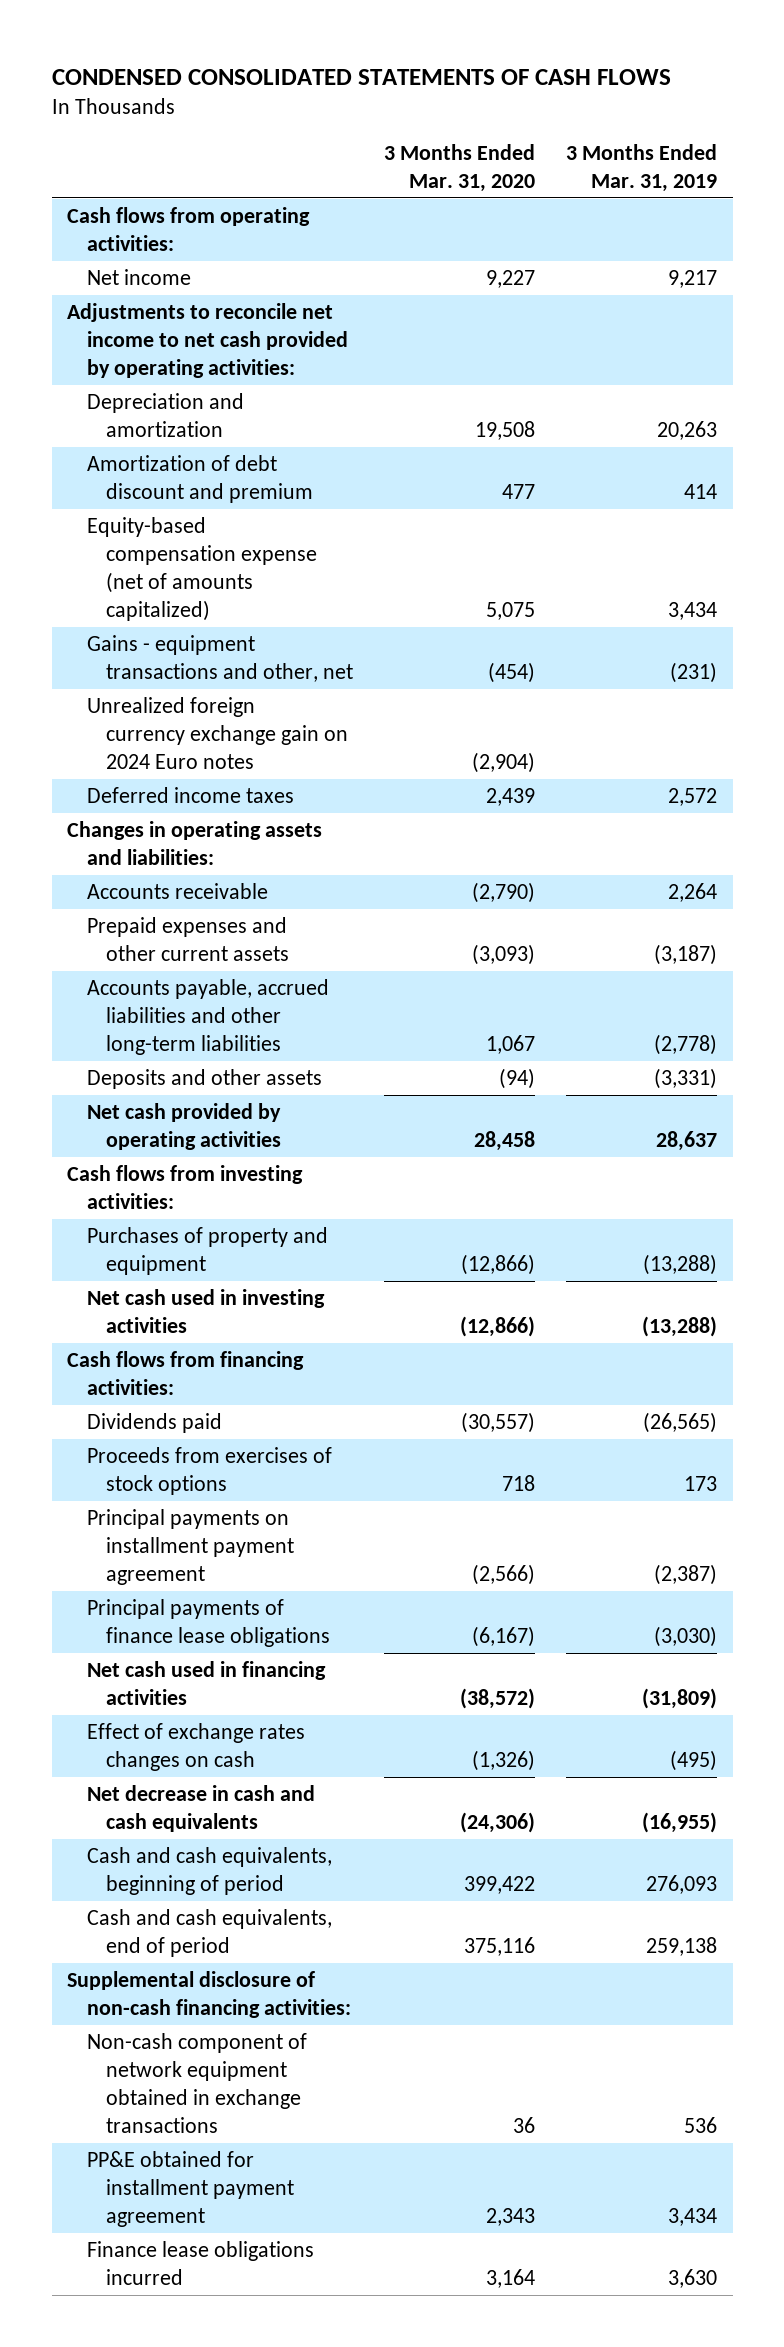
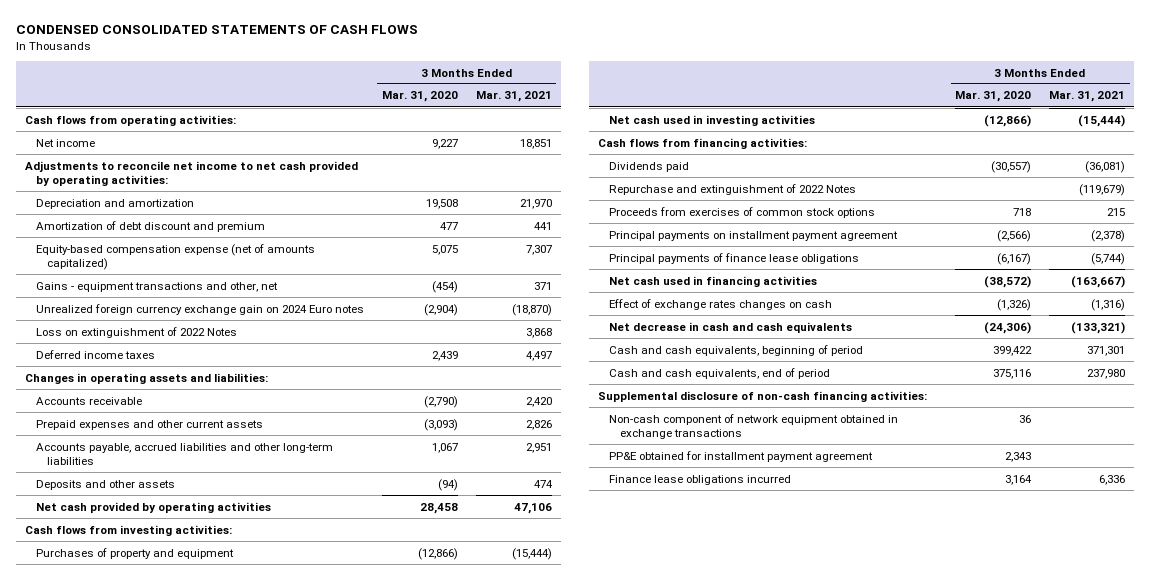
- | 3 Months Ended Mar. 31, 2020 | 3 Months Ended Mar. 31, 2019
+ | 3 Months Ended Mar. 31, 2020 | 3 Months Ended Mar. 31, 2021
+ Loss on extinguishment of 2022 Notes | | 3,868
- Proceeds from exercises of stock options | 718 | 173
+ Repurchase and extinguishment of 2022 Notes | | (119,679)
+ Proceeds from exercises of common stock options | 718 | 215

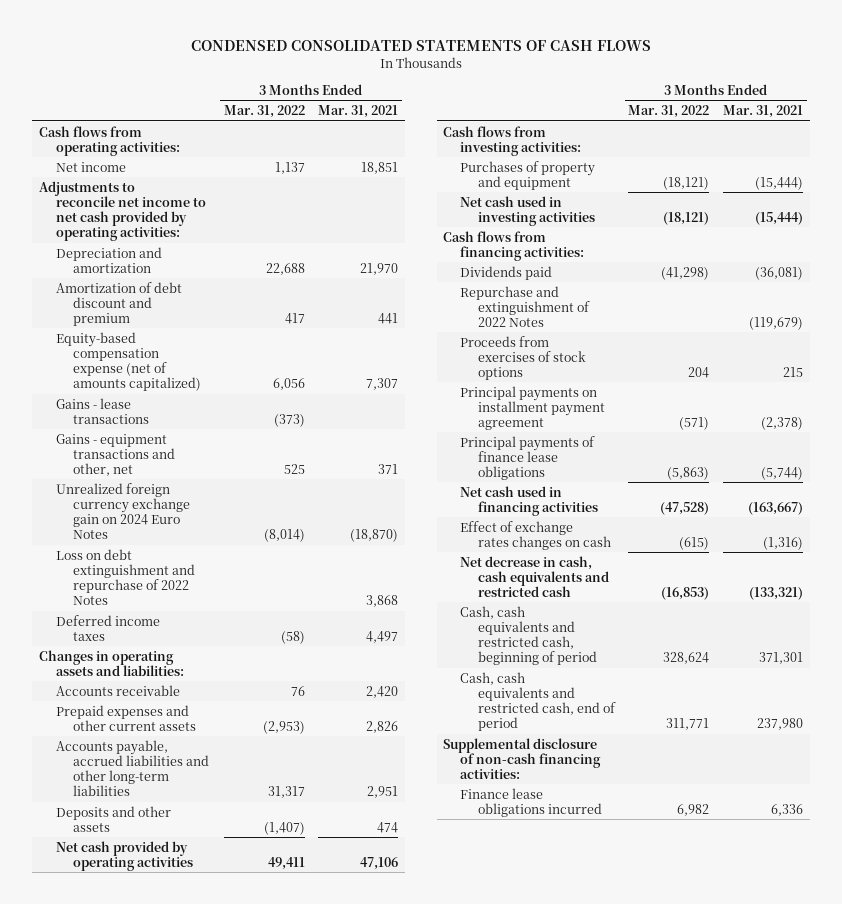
- | 3 Months Ended Mar. 31, 2020 | 3 Months Ended Mar. 31, 2021
+ | 3 Months Ended Mar. 31, 2022 | 3 Months Ended Mar. 31, 2021
+ Gains - lease transactions | (373) |
- Unrealized foreign currency exchange gain on 2024 Euro notes | (2,904) | (18,870)
- Loss on extinguishment of 2022 Notes | | 3,868
+ Unrealized foreign currency exchange gain on 2024 Euro Notes | (8,014) | (18,870)
+ Loss on debt extinguishment and repurchase of 2022 Notes | | 3,868
- Proceeds from exercises of common stock options | 718 | 215
+ Proceeds from exercises of stock options | 204 | 215
- Net decrease in cash and cash equivalents | (24,306) | (133,321)
- Cash and cash equivalents, beginning of period | 399,422 | 371,301
- Cash and cash equivalents, end of period | 375,116 | 237,980
+ Net decrease in cash, cash equivalents and restricted cash | (16,853) | (133,321)
+ Cash, cash equivalents and restricted cash, beginning of period | 328,624 | 371,301
+ Cash, cash equivalents and restricted cash, end of period | 311,771 | 237,980
- Non-cash component of network equipment obtained in exchange transactions | 36 |
- PP&E obtained for installment payment agreement | 2,343 |

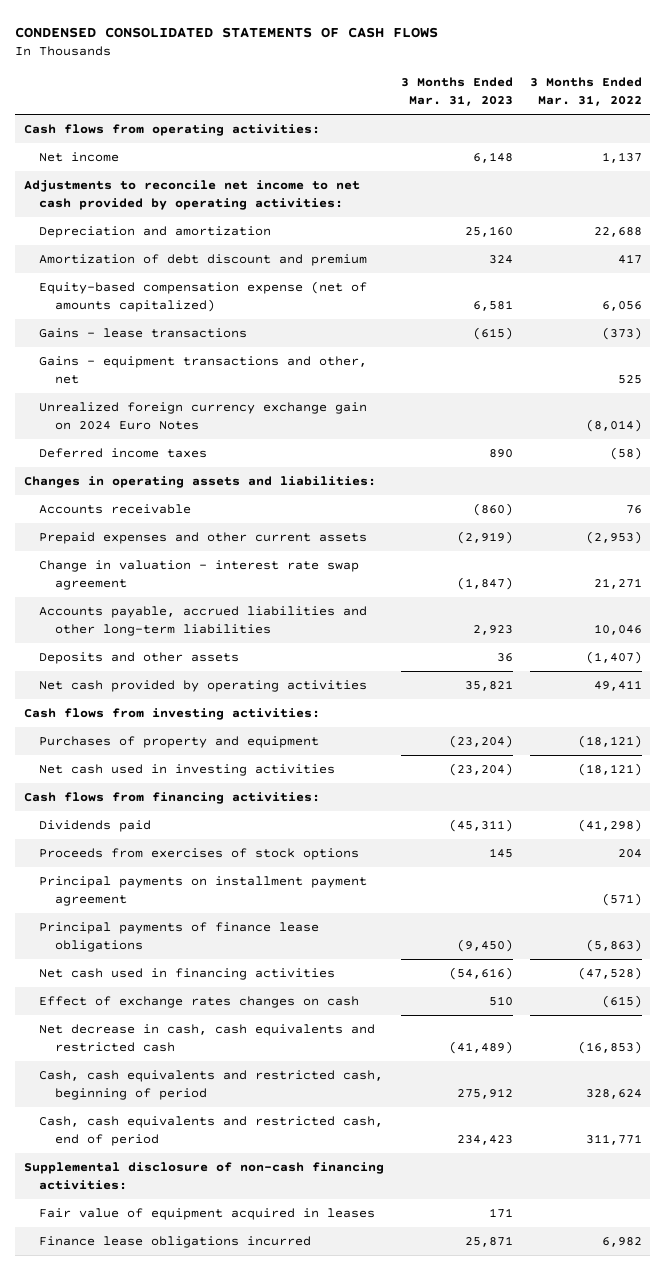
- | 3 Months Ended Mar. 31, 2022 | 3 Months Ended Mar. 31, 2021
+ | 3 Months Ended Mar. 31, 2023 | 3 Months Ended Mar. 31, 2022
- Loss on debt extinguishment and repurchase of 2022 Notes | | 3,868
- Accounts payable, accrued liabilities and other long-term liabilities | 31,317 | 2,951
+ Change in valuation - interest rate swap agreement | (1,847) | 21,271
+ Accounts payable, accrued liabilities and other long-term liabilities | 2,923 | 10,046
- Repurchase and extinguishment of 2022 Notes | | (119,679)
+ Fair value of equipment acquired in leases | 171 |

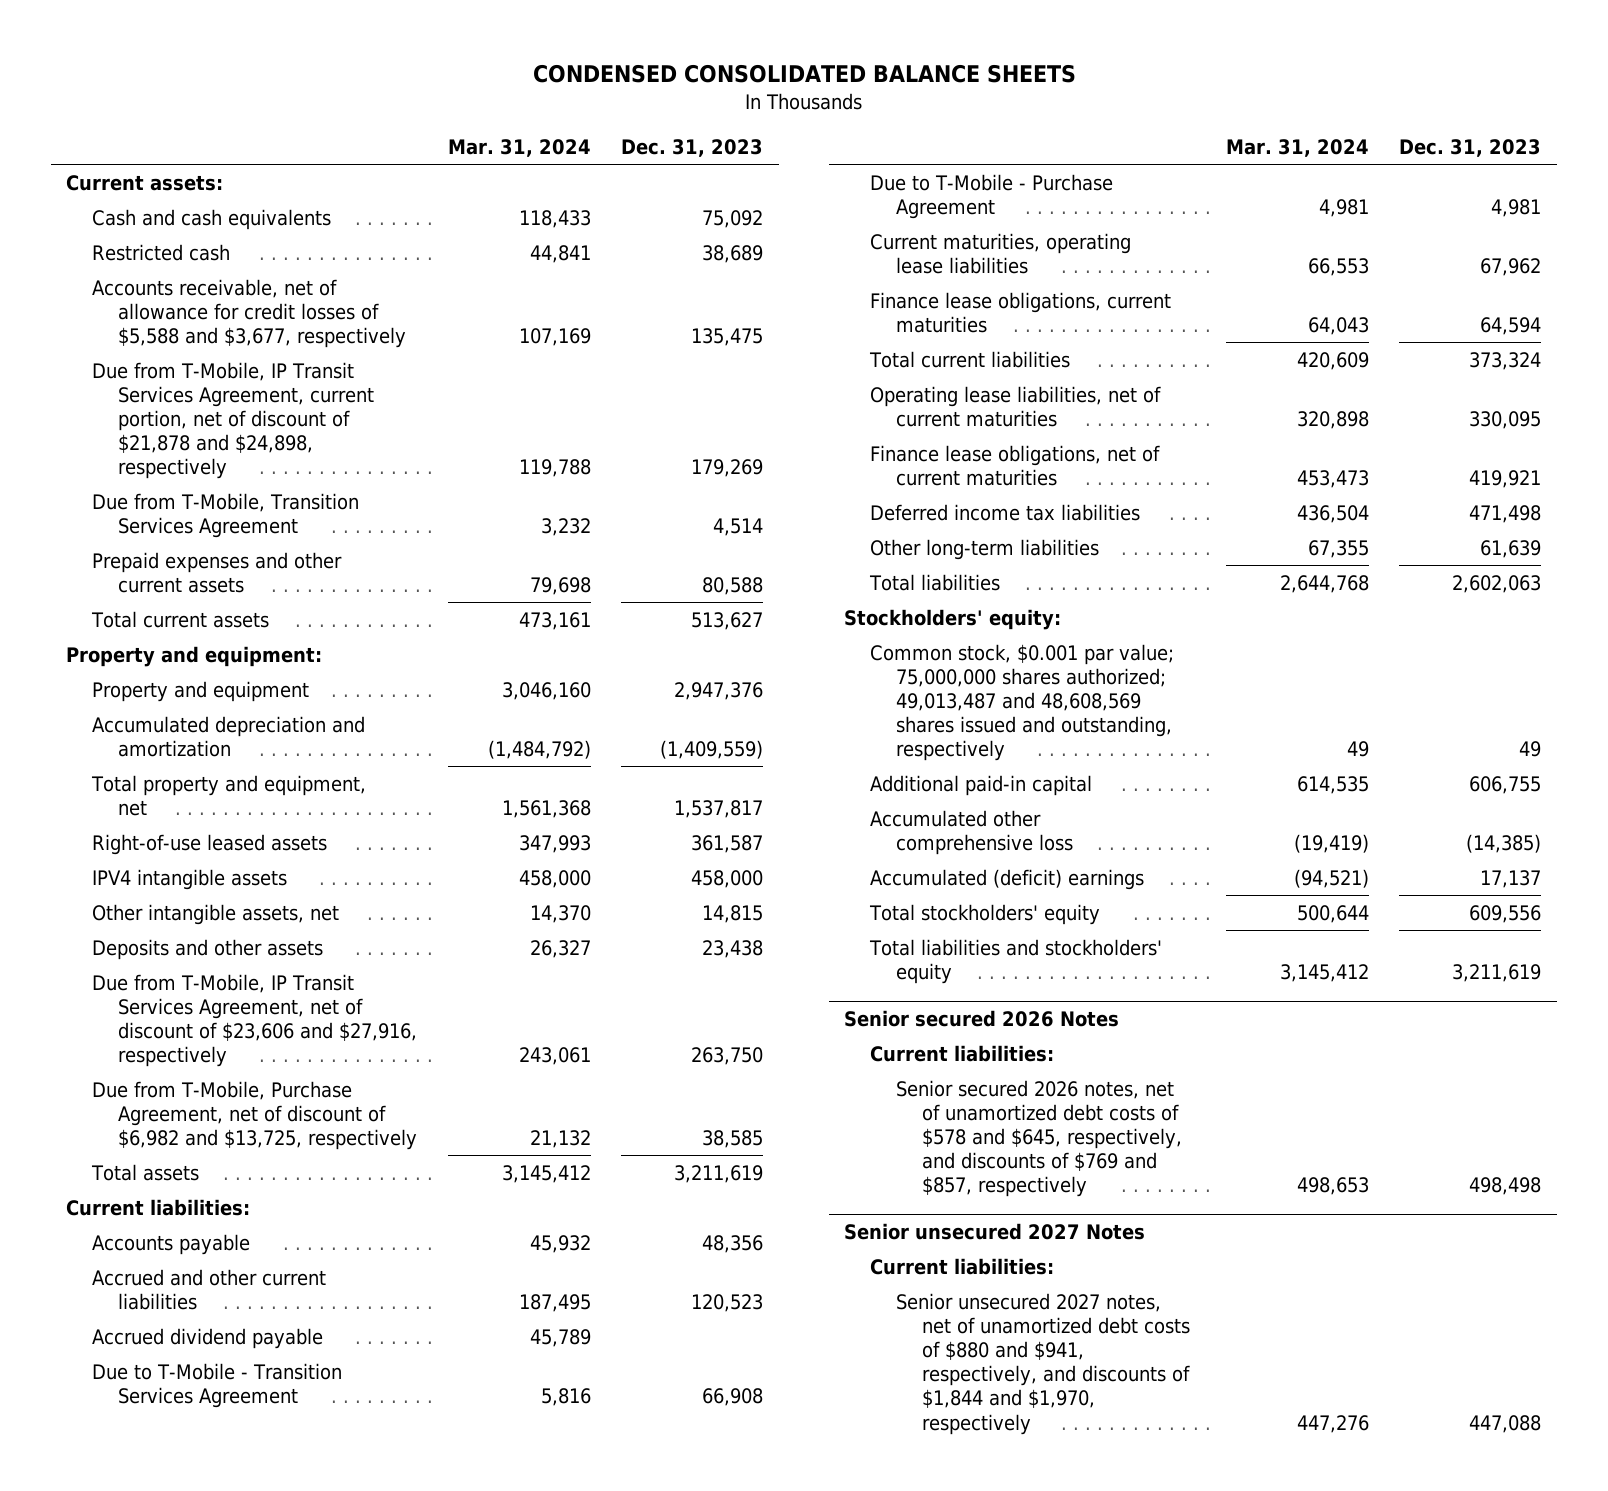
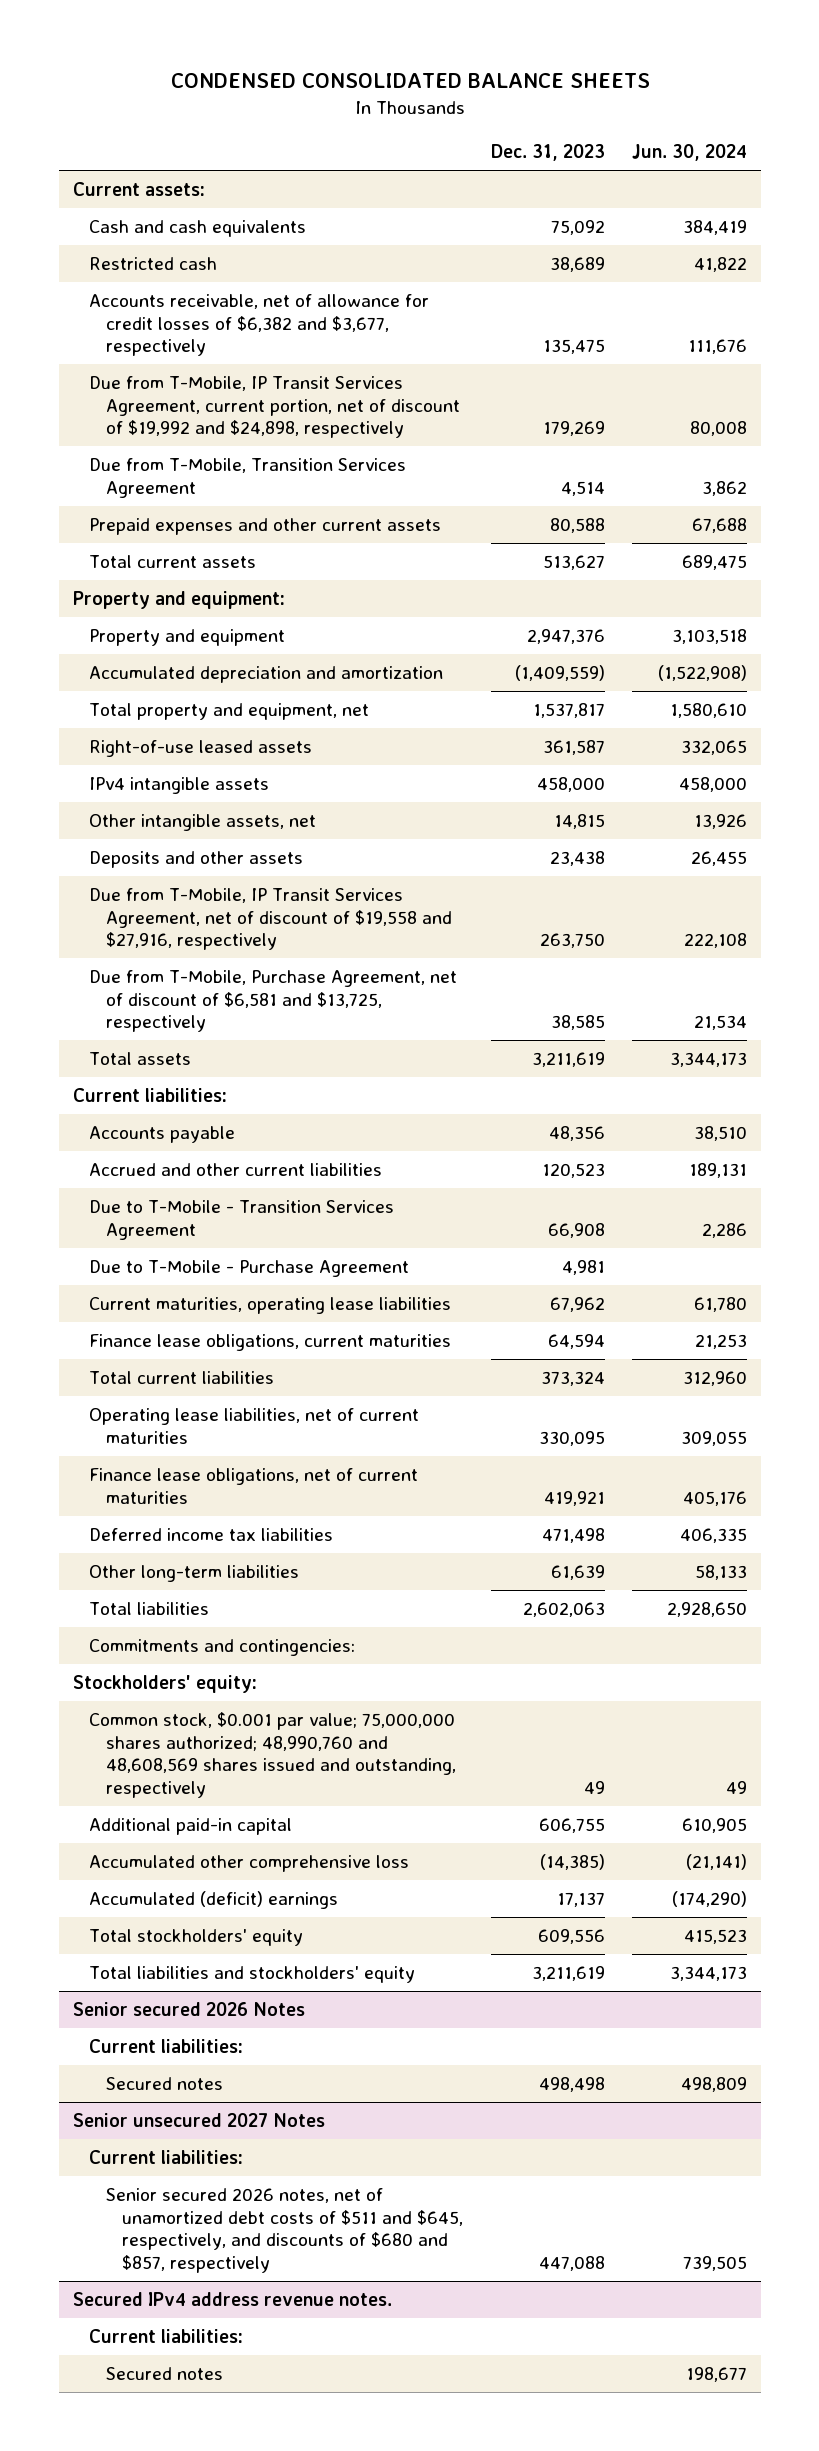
- | Mar. 31, 2024 | Dec. 31, 2023
+ | Dec. 31, 2023 | Jun. 30, 2024
- Accounts receivable, net of allowance for credit losses of $5,588 and $3,677, respectively | 107,169 | 135,475
- Due from T-Mobile, IP Transit Services Agreement, current portion, net of discount of $21,878 and $24,898, respectively | 119,788 | 179,269
+ Accounts receivable, net of allowance for credit losses of $6,382 and $3,677, respectively | 135,475 | 111,676
+ Due from T-Mobile, IP Transit Services Agreement, current portion, net of discount of $19,992 and $24,898, respectively | 179,269 | 80,008
- IPV4 intangible assets | 458,000 | 458,000
+ IPv4 intangible assets | 458,000 | 458,000
- Due from T-Mobile, IP Transit Services Agreement, net of discount of $23,606 and $27,916, respectively | 243,061 | 263,750
- Due from T-Mobile, Purchase Agreement, net of discount of $6,982 and $13,725, respectively | 21,132 | 38,585
+ Due from T-Mobile, IP Transit Services Agreement, net of discount of $19,558 and $27,916, respectively | 263,750 | 222,108
+ Due from T-Mobile, Purchase Agreement, net of discount of $6,581 and $13,725, respectively | 38,585 | 21,534
- Accrued dividend payable | 45,789 |
+ Commitments and contingencies:
- Common stock, $0.001 par value; 75,000,000 shares authorized; 49,013,487 and 48,608,569 shares issued and outstanding, respectively | 49 | 49
+ Common stock, $0.001 par value; 75,000,000 shares authorized; 48,990,760 and 48,608,569 shares issued and outstanding, respectively | 49 | 49
@ Senior secured 2026 Notes
- Senior secured 2026 notes, net of unamortized debt costs of $578 and $645, respectively, and discounts of $769 and $857, respectively | 498,653 | 498,498
+ Secured notes | 498,498 | 498,809
@ Senior unsecured 2027 Notes
- Senior unsecured 2027 notes, net of unamortized debt costs of $880 and $941, respectively, and discounts of $1,844 and $1,970, respectively | 447,276 | 447,088
+ Senior secured 2026 notes, net of unamortized debt costs of $511 and $645, respectively, and discounts of $680 and $857, respectively | 447,088 | 739,505
+ Secured IPv4 address revenue notes.
+ Current liabilities:
+ Secured notes | | 198,677

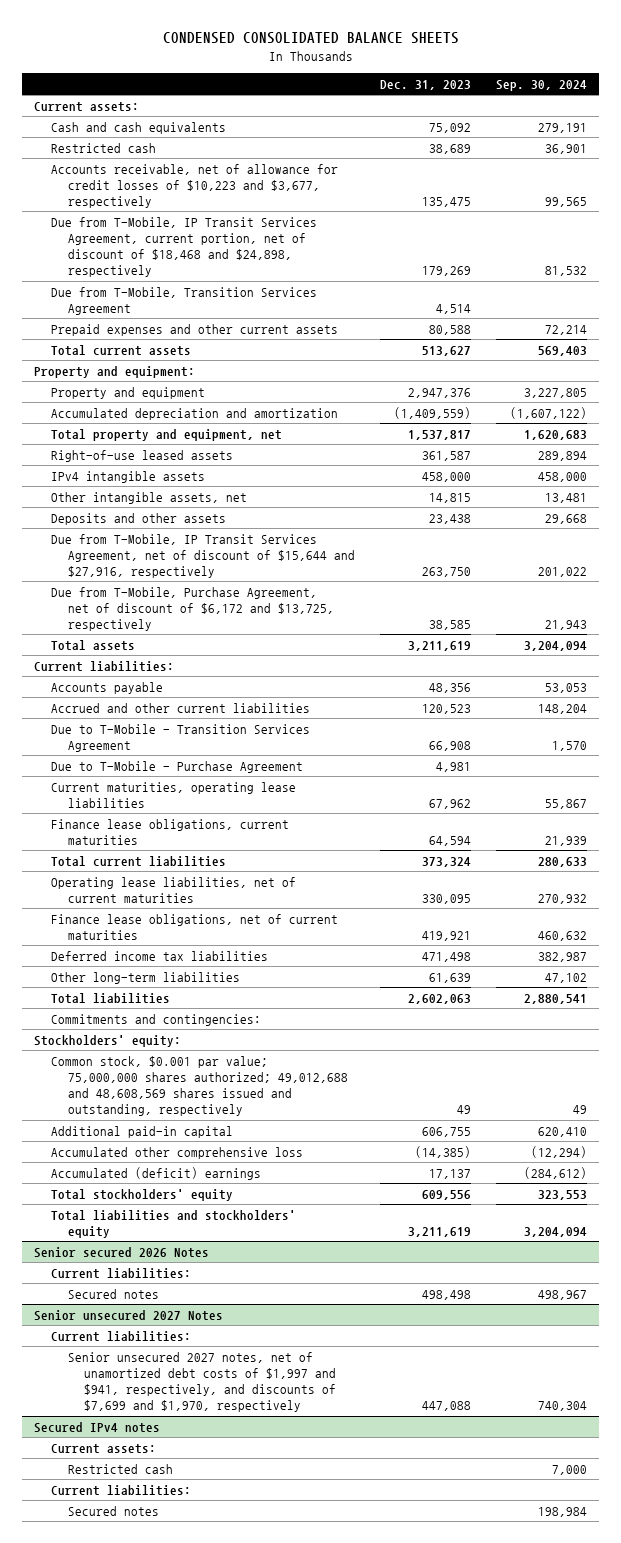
- | Dec. 31, 2023 | Jun. 30, 2024
+ | Dec. 31, 2023 | Sep. 30, 2024
- Accounts receivable, net of allowance for credit losses of $6,382 and $3,677, respectively | 135,475 | 111,676
- Due from T-Mobile, IP Transit Services Agreement, current portion, net of discount of $19,992 and $24,898, respectively | 179,269 | 80,008
+ Accounts receivable, net of allowance for credit losses of $10,223 and $3,677, respectively | 135,475 | 99,565
+ Due from T-Mobile, IP Transit Services Agreement, current portion, net of discount of $18,468 and $24,898, respectively | 179,269 | 81,532
- Due from T-Mobile, IP Transit Services Agreement, net of discount of $19,558 and $27,916, respectively | 263,750 | 222,108
- Due from T-Mobile, Purchase Agreement, net of discount of $6,581 and $13,725, respectively | 38,585 | 21,534
+ Due from T-Mobile, IP Transit Services Agreement, net of discount of $15,644 and $27,916, respectively | 263,750 | 201,022
+ Due from T-Mobile, Purchase Agreement, net of discount of $6,172 and $13,725, respectively | 38,585 | 21,943
- Common stock, $0.001 par value; 75,000,000 shares authorized; 48,990,760 and 48,608,569 shares issued and outstanding, respectively | 49 | 49
+ Common stock, $0.001 par value; 75,000,000 shares authorized; 49,012,688 and 48,608,569 shares issued and outstanding, respectively | 49 | 49
@ Senior unsecured 2027 Notes
- Senior secured 2026 notes, net of unamortized debt costs of $511 and $645, respectively, and discounts of $680 and $857, respectively | 447,088 | 739,505
- Secured IPv4 address revenue notes.
@ Senior unsecured 2027 Notes
+ Senior unsecured 2027 notes, net of unamortized debt costs of $1,997 and $941, respectively, and discounts of $7,699 and $1,970, respectively | 447,088 | 740,304
+ Secured IPv4 notes
+ Current assets:
+ Restricted cash | | 7,000

